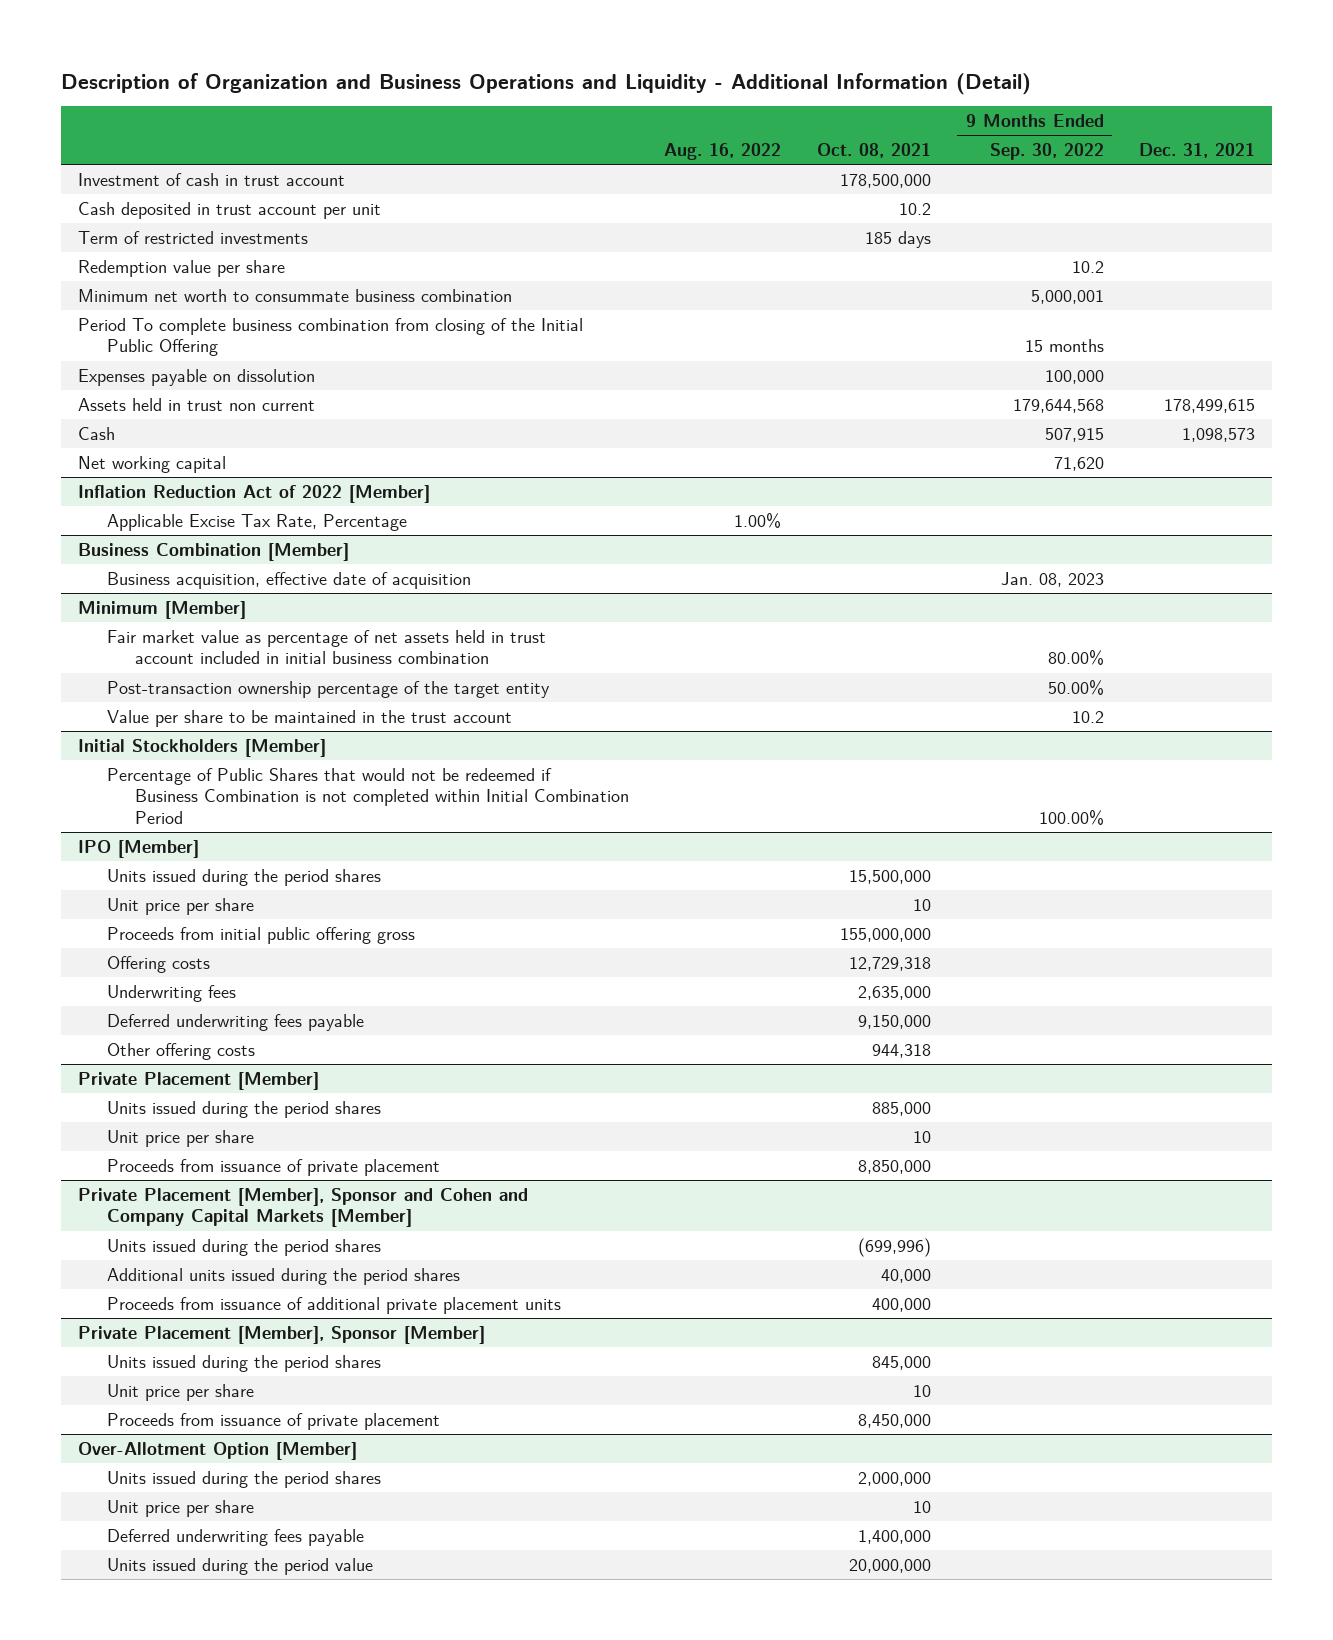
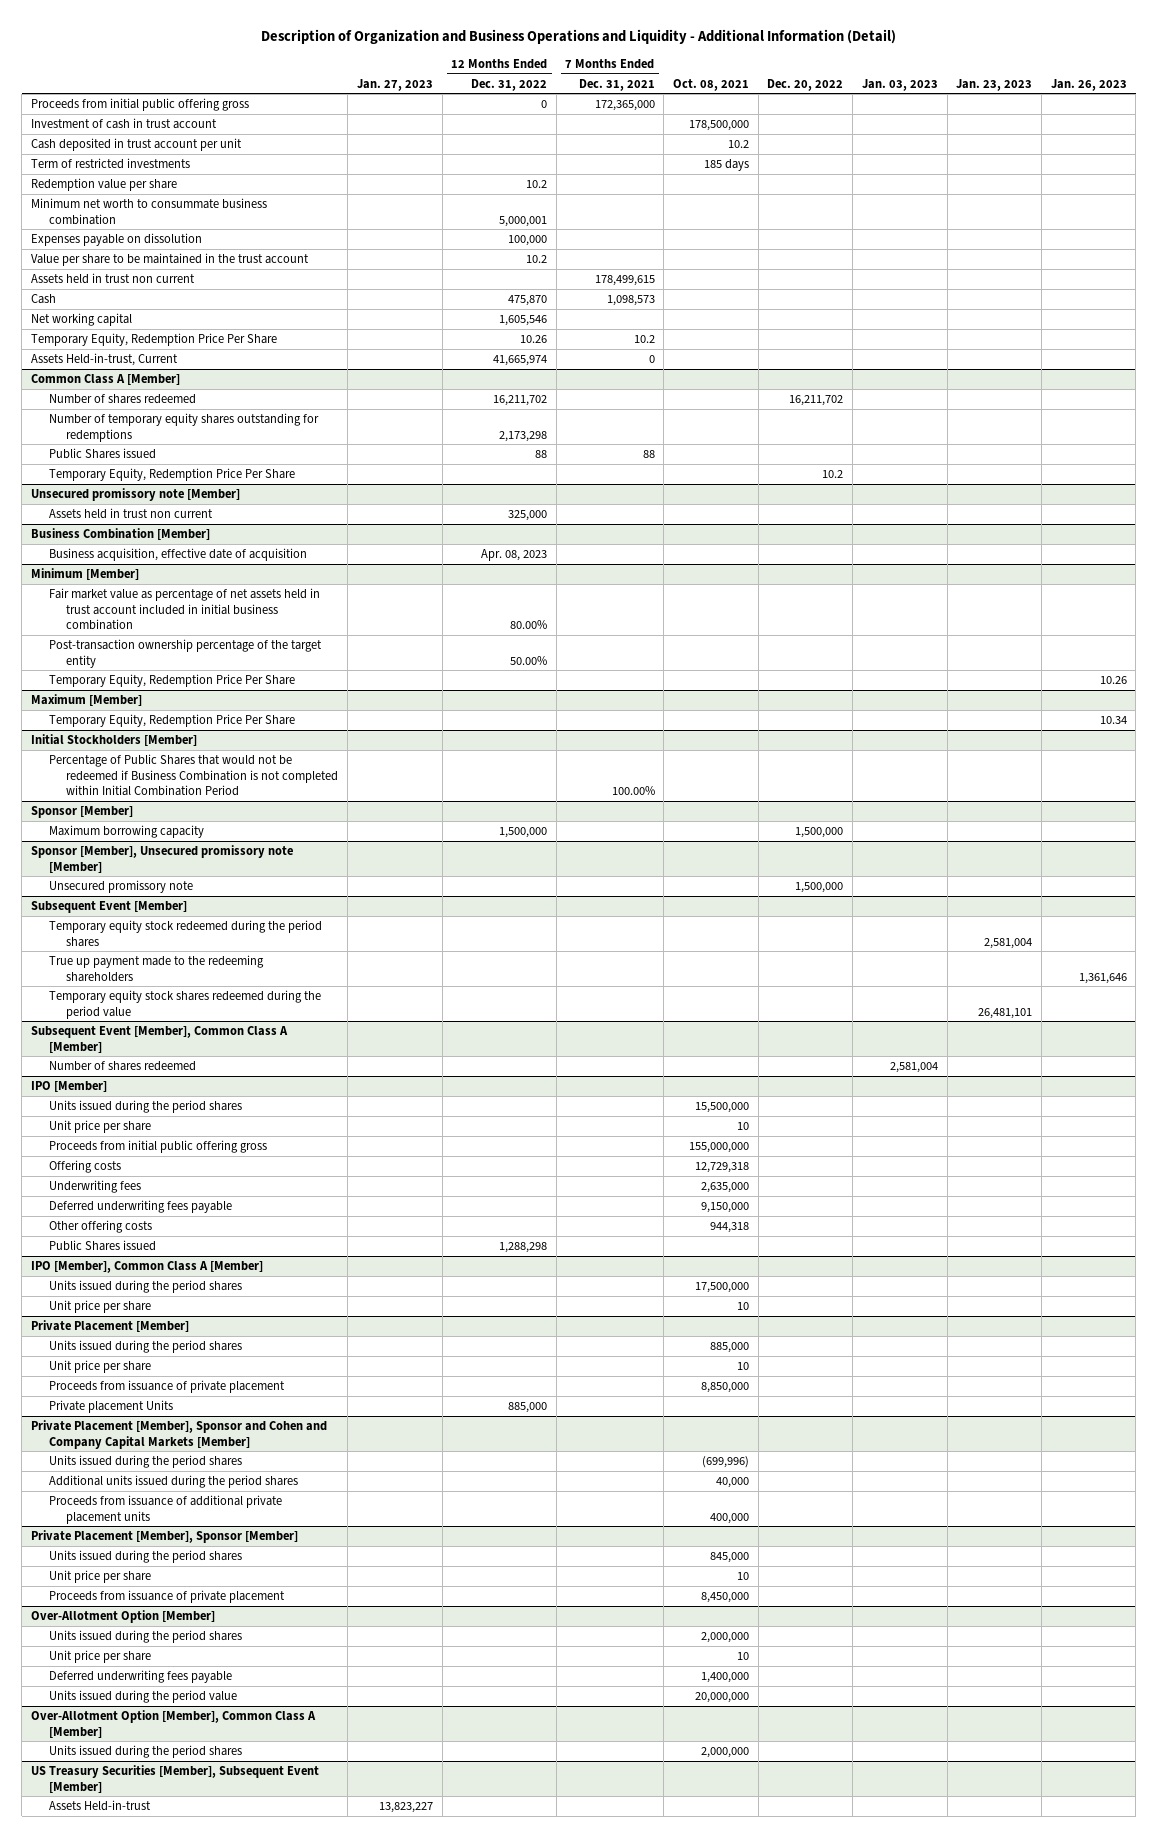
- | Aug. 16, 2022 | Oct. 08, 2021 | 9 Months Ended Sep. 30, 2022 | Dec. 31, 2021
+ | Jan. 27, 2023 | 12 Months Ended Dec. 31, 2022 | 7 Months Ended Dec. 31, 2021 | Oct. 08, 2021 | Dec. 20, 2022 | Jan. 03, 2023 | Jan. 23, 2023 | Jan. 26, 2023
+ Proceeds from initial public offering gross | | 0 | 172,365,000 | | | | |
- Period To complete business combination from closing of the Initial Public Offering | | | 15 months |
+ Value per share to be maintained in the trust account | | 10.2 | | | | | |
- Inflation Reduction Act of 2022 [Member]
- Applicable Excise Tax Rate, Percentage | 1.00% | | |
+ Temporary Equity, Redemption Price Per Share | | 10.26 | 10.2 | | | | |
+ Assets Held-in-trust, Current | | 41,665,974 | 0 | | | | |
+ Common Class A [Member]
+ Number of shares redeemed | | 16,211,702 | | | 16,211,702 | | |
+ Number of temporary equity shares outstanding for redemptions | | 2,173,298 | | | | | |
+ Public Shares issued | | 88 | 88 | | | | |
+ Temporary Equity, Redemption Price Per Share | | | | | 10.2 | | |
+ Unsecured promissory note [Member]
+ Assets held in trust non current | | 325,000 | | | | | |
@ Minimum [Member]
- Value per share to be maintained in the trust account | | | 10.2 |
+ Temporary Equity, Redemption Price Per Share | | | | | | | | 10.26
+ Maximum [Member]
+ Temporary Equity, Redemption Price Per Share | | | | | | | | 10.34
+ Sponsor [Member]
+ Maximum borrowing capacity | | 1,500,000 | | | 1,500,000 | | |
+ Sponsor [Member], Unsecured promissory note [Member]
+ Unsecured promissory note | | | | | 1,500,000 | | |
+ Subsequent Event [Member]
+ Temporary equity stock redeemed during the period shares | | | | | | | 2,581,004 |
+ True up payment made to the redeeming shareholders | | | | | | | | 1,361,646
+ Temporary equity stock shares redeemed during the period value | | | | | | | 26,481,101 |
+ Subsequent Event [Member], Common Class A [Member]
+ Number of shares redeemed | | | | | | 2,581,004 | |
@ IPO [Member]
+ Public Shares issued | | 1,288,298 | | | | | |
+ IPO [Member], Common Class A [Member]
+ Units issued during the period shares | | | | 17,500,000 | | | |
+ Unit price per share | | | | 10 | | | |
@ Private Placement [Member]
+ Private placement Units | | 885,000 | | | | | |
+ Over-Allotment Option [Member], Common Class A [Member]
+ Units issued during the period shares | | | | 2,000,000 | | | |
+ US Treasury Securities [Member], Subsequent Event [Member]
+ Assets Held-in-trust | 13,823,227 | | | | | | |

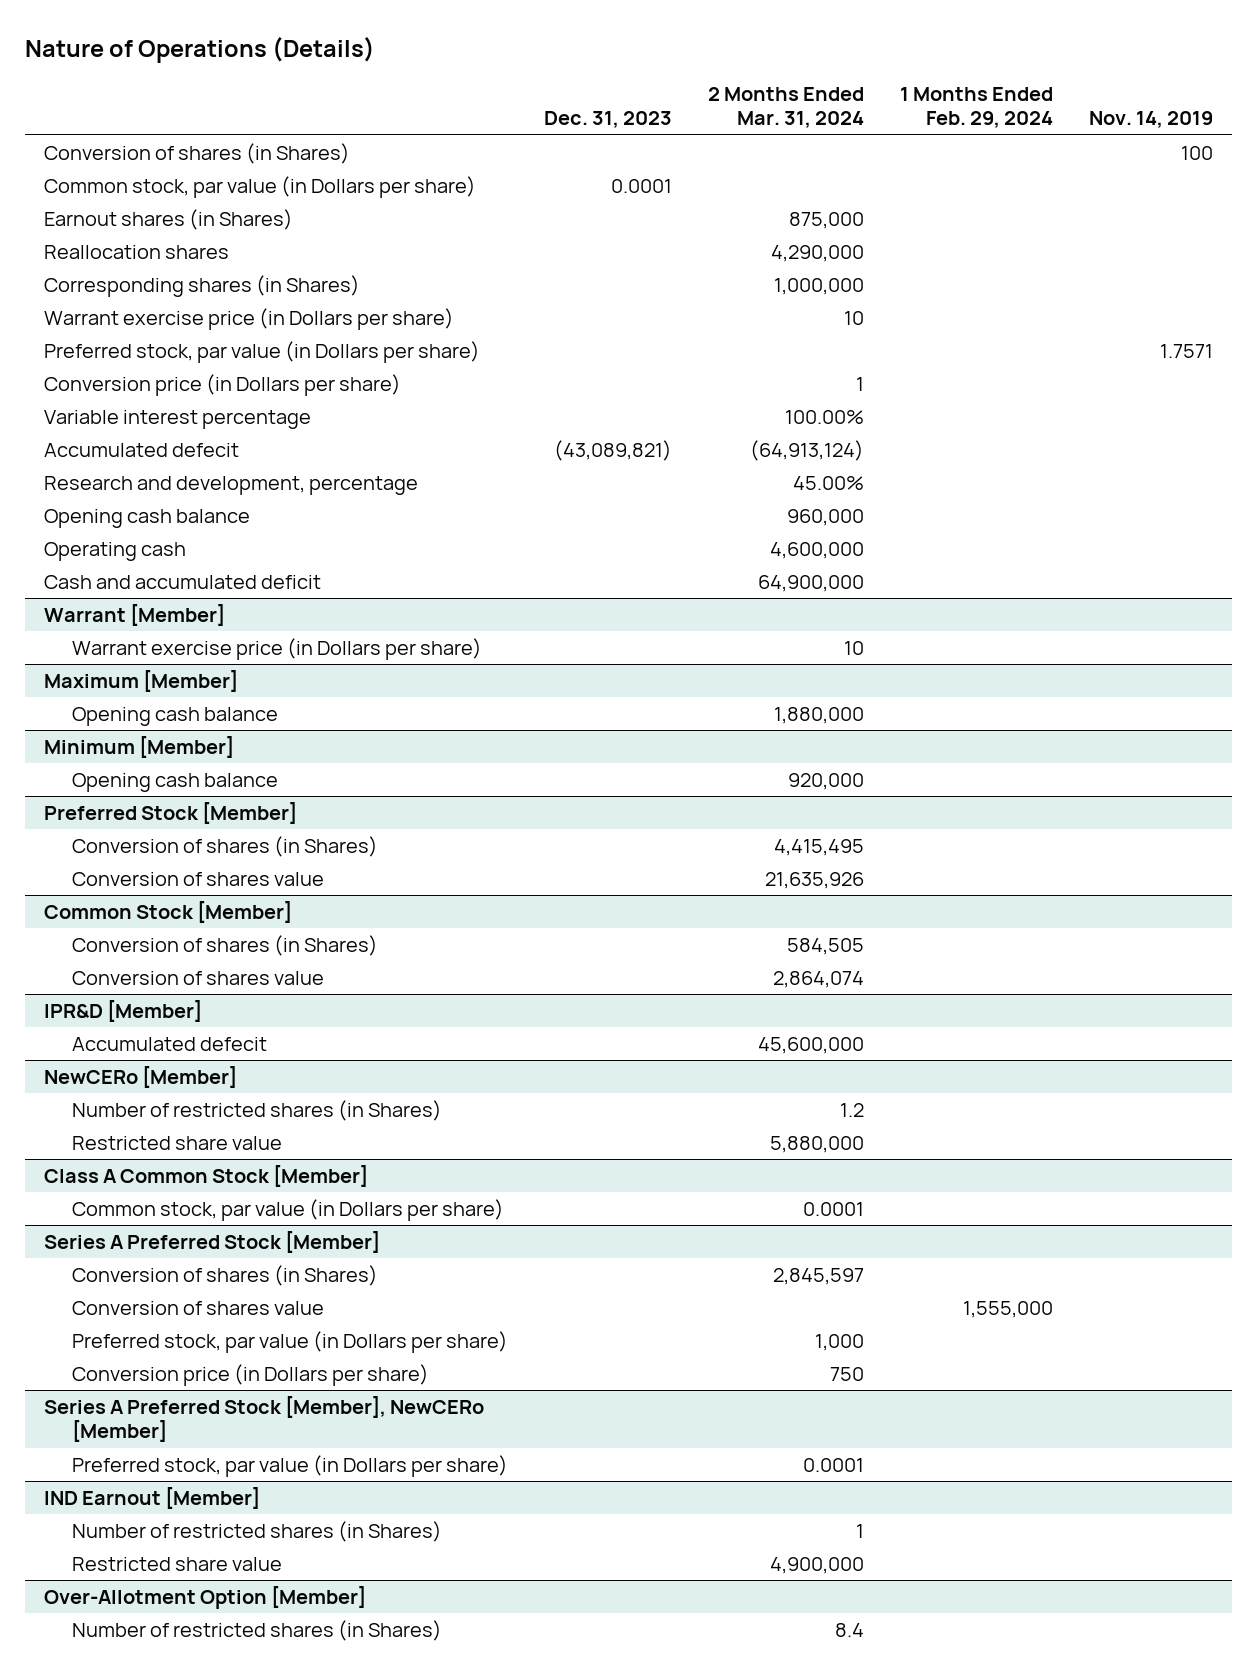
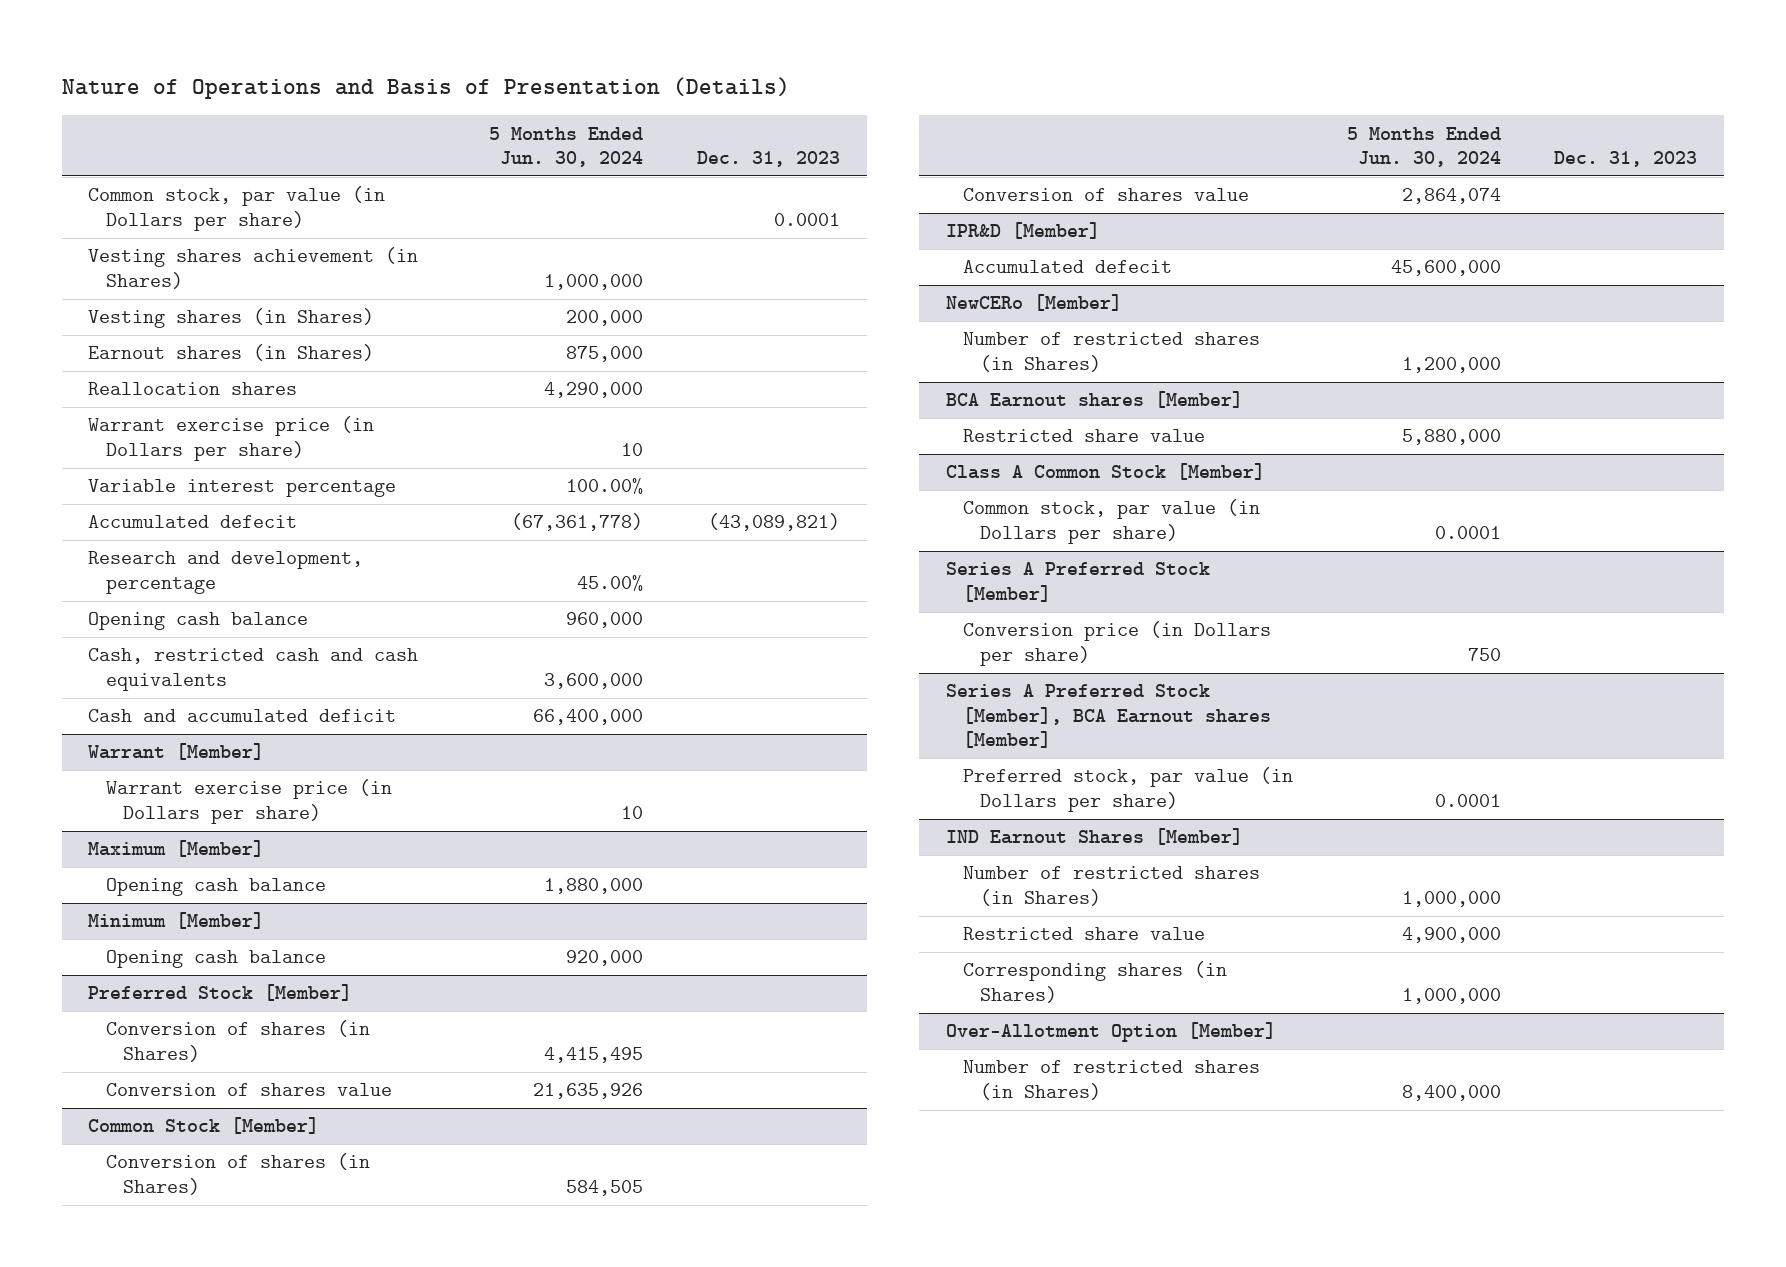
- Nature of Operations (Details)
+ Nature of Operations and Basis of Presentation (Details)
- | Dec. 31, 2023 | 2 Months Ended Mar. 31, 2024 | 1 Months Ended Feb. 29, 2024 | Nov. 14, 2019
+ | 5 Months Ended Jun. 30, 2024 | Dec. 31, 2023
- Conversion of shares (in Shares) | | | | 100
+ Vesting shares achievement (in Shares) | 1,000,000 |
+ Vesting shares (in Shares) | 200,000 |
- Corresponding shares (in Shares) | | 1,000,000 | |
- Preferred stock, par value (in Dollars per share) | | | | 1.7571
- Conversion price (in Dollars per share) | | 1 | |
- Operating cash | | 4,600,000 | |
+ Cash, restricted cash and cash equivalents | 3,600,000 |
@ NewCERo [Member]
- Restricted share value | | 5,880,000 | |
+ BCA Earnout shares [Member]
+ Restricted share value | 5,880,000 |
@ Series A Preferred Stock [Member]
- Conversion of shares (in Shares) | | 2,845,597 | |
- Conversion of shares value | | | 1,555,000 |
- Preferred stock, par value (in Dollars per share) | | 1,000 | |
- Series A Preferred Stock [Member], NewCERo [Member]
+ Series A Preferred Stock [Member], BCA Earnout shares [Member]
- IND Earnout [Member]
+ IND Earnout Shares [Member]
+ Corresponding shares (in Shares) | 1,000,000 |

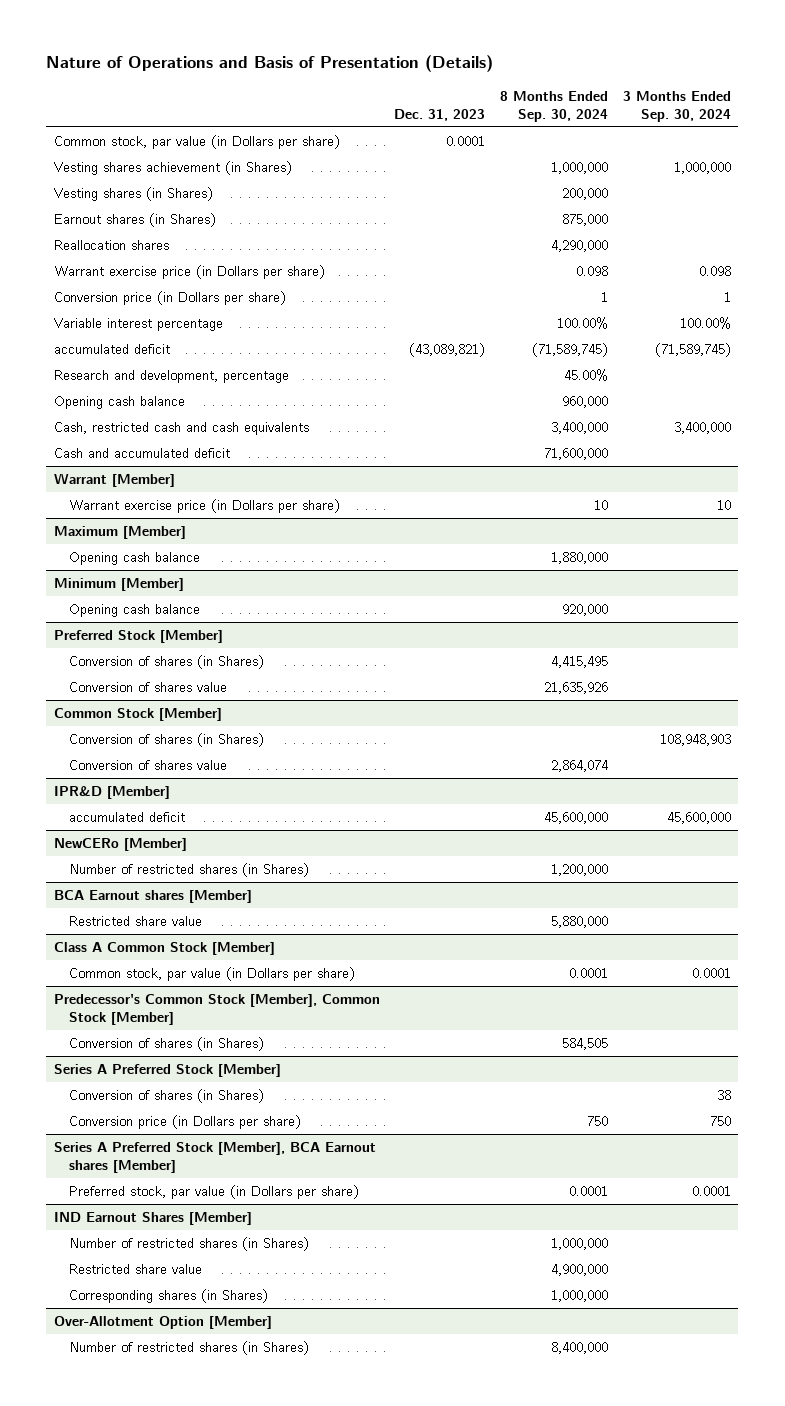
- | 5 Months Ended Jun. 30, 2024 | Dec. 31, 2023
+ | Dec. 31, 2023 | 8 Months Ended Sep. 30, 2024 | 3 Months Ended Sep. 30, 2024
+ Conversion price (in Dollars per share) | | 1 | 1
- Accumulated defecit | (67,361,778) | (43,089,821)
+ accumulated deficit | (43,089,821) | (71,589,745) | (71,589,745)
@ IPR&D [Member]
- Accumulated defecit | 45,600,000 |
+ accumulated deficit | | 45,600,000 | 45,600,000
+ Predecessor's Common Stock [Member], Common Stock [Member]
+ Conversion of shares (in Shares) | | 584,505 |
@ Series A Preferred Stock [Member]
+ Conversion of shares (in Shares) | | | 38

